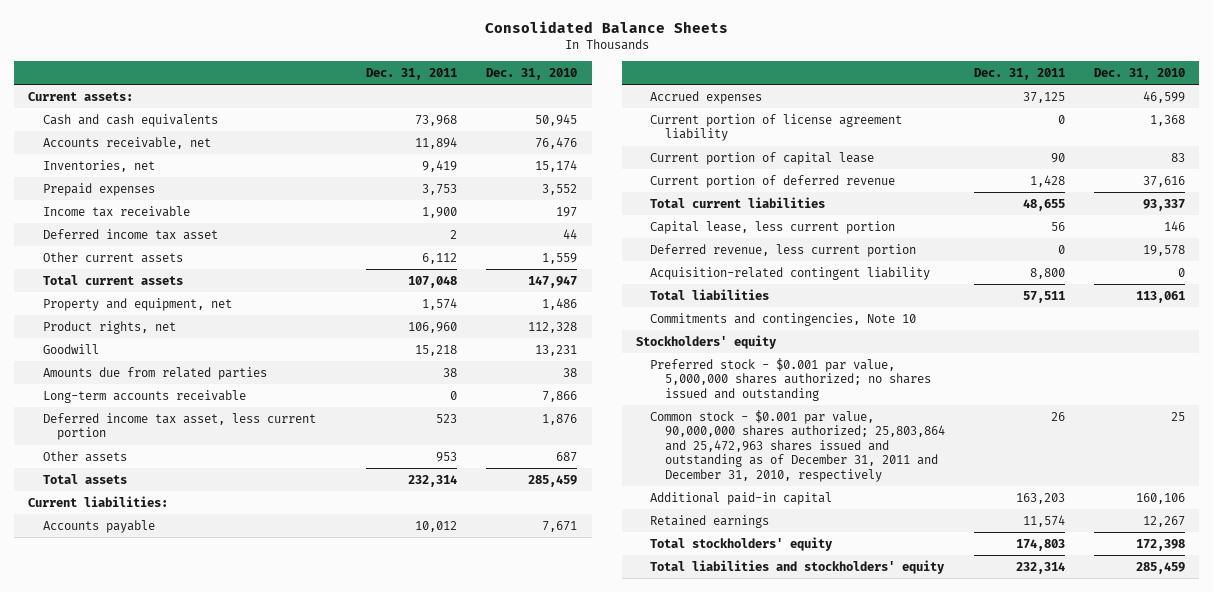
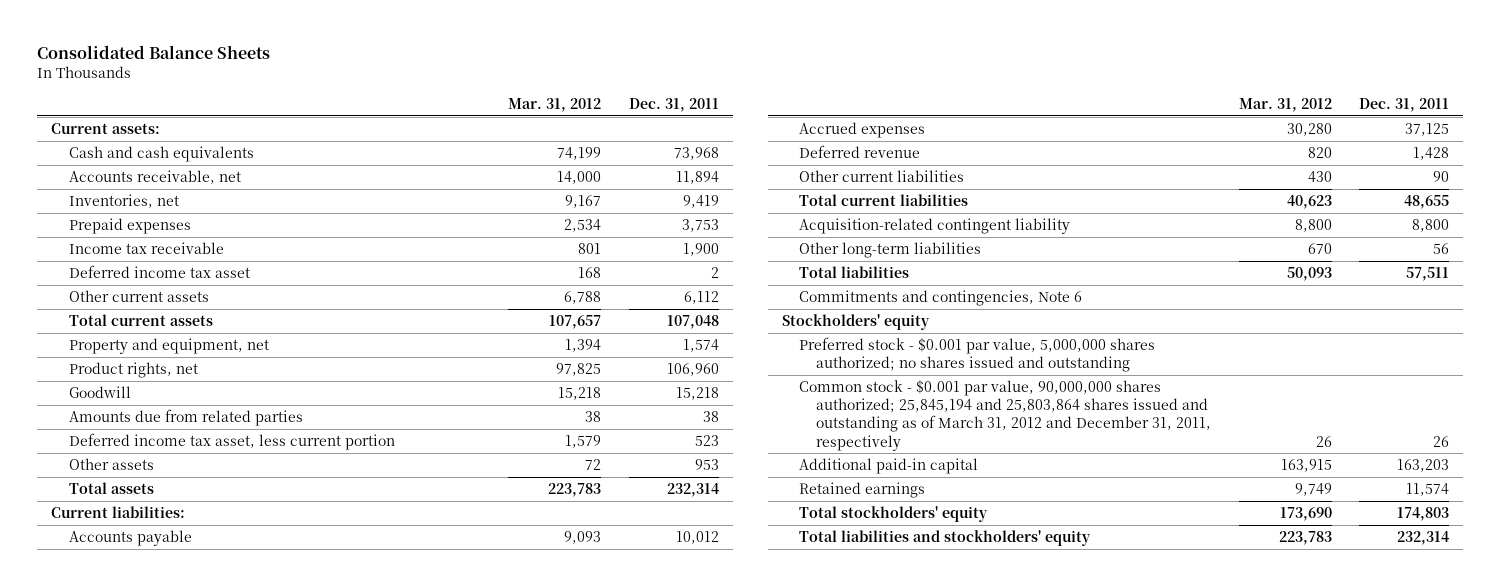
- | Dec. 31, 2011 | Dec. 31, 2010
+ | Mar. 31, 2012 | Dec. 31, 2011
- Long-term accounts receivable | 0 | 7,866
- Current portion of license agreement liability | 0 | 1,368
- Current portion of capital lease | 90 | 83
- Current portion of deferred revenue | 1,428 | 37,616
+ Deferred revenue | 820 | 1,428
+ Other current liabilities | 430 | 90
- Capital lease, less current portion | 56 | 146
- Deferred revenue, less current portion | 0 | 19,578
+ Other long-term liabilities | 670 | 56
- Commitments and contingencies, Note 10
+ Commitments and contingencies, Note 6
- Common stock - $0.001 par value, 90,000,000 shares authorized; 25,803,864 and 25,472,963 shares issued and outstanding as of December 31, 2011 and December 31, 2010, respectively | 26 | 25
+ Common stock - $0.001 par value, 90,000,000 shares authorized; 25,845,194 and 25,803,864 shares issued and outstanding as of March 31, 2012 and December 31, 2011, respectively | 26 | 26

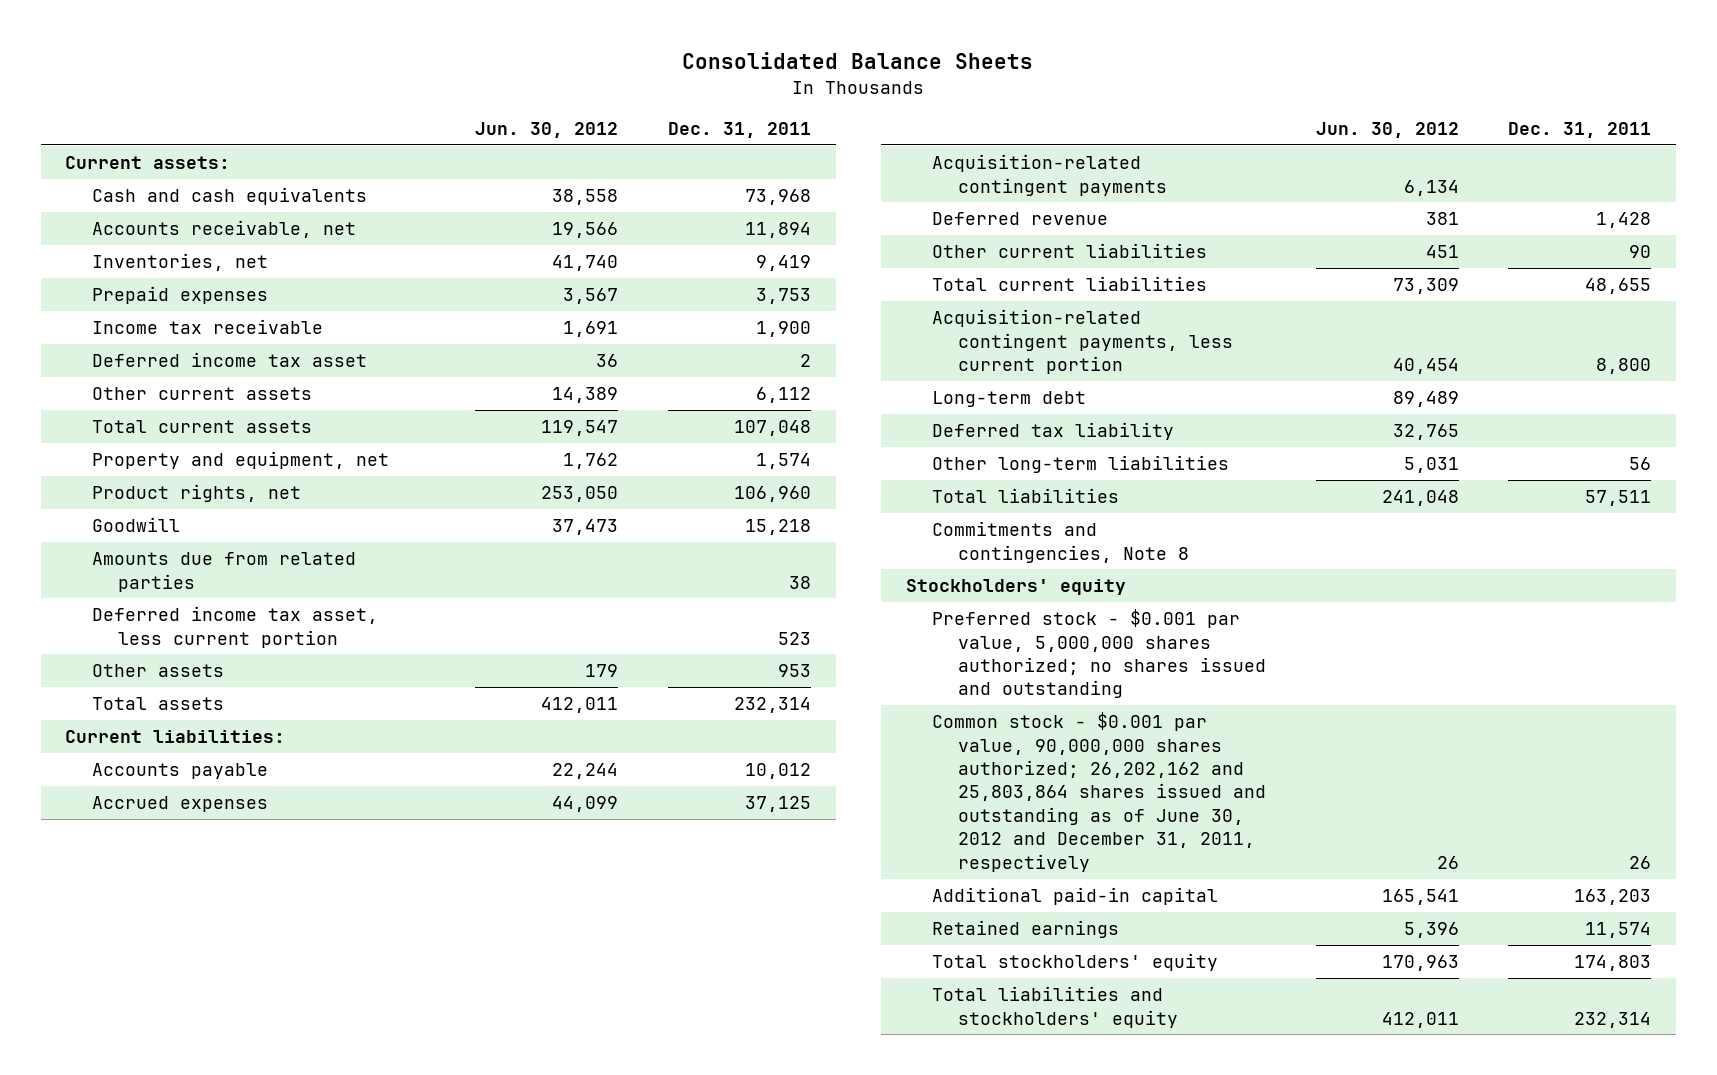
- | Mar. 31, 2012 | Dec. 31, 2011
+ | Jun. 30, 2012 | Dec. 31, 2011
+ Acquisition-related contingent payments | 6,134 |
- Acquisition-related contingent liability | 8,800 | 8,800
+ Acquisition-related contingent payments, less current portion | 40,454 | 8,800
+ Long-term debt | 89,489 |
+ Deferred tax liability | 32,765 |
- Commitments and contingencies, Note 6
+ Commitments and contingencies, Note 8
- Common stock - $0.001 par value, 90,000,000 shares authorized; 25,845,194 and 25,803,864 shares issued and outstanding as of March 31, 2012 and December 31, 2011, respectively | 26 | 26
+ Common stock - $0.001 par value, 90,000,000 shares authorized; 26,202,162 and 25,803,864 shares issued and outstanding as of June 30, 2012 and December 31, 2011, respectively | 26 | 26

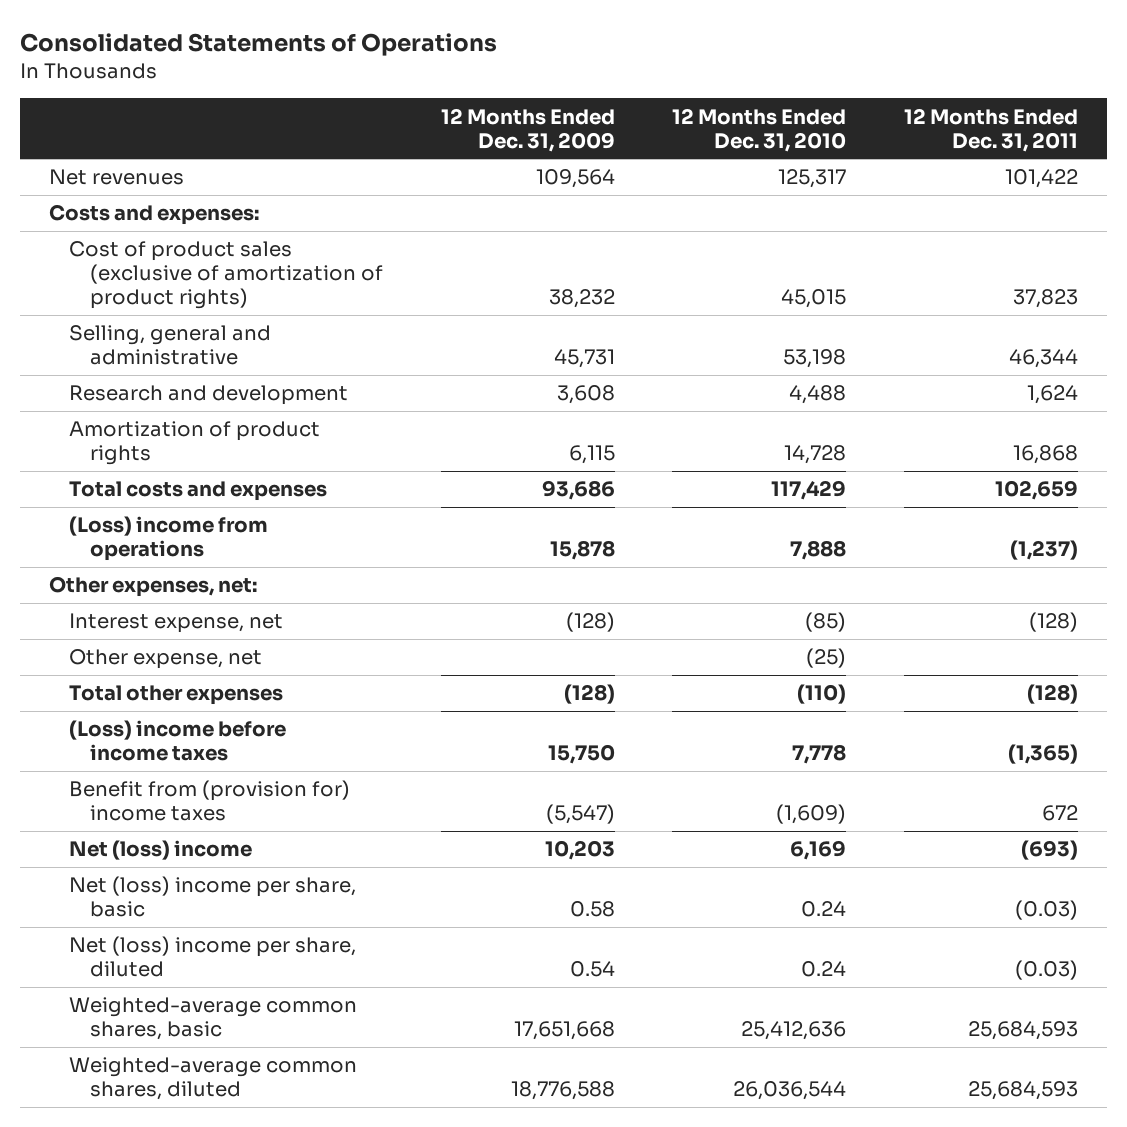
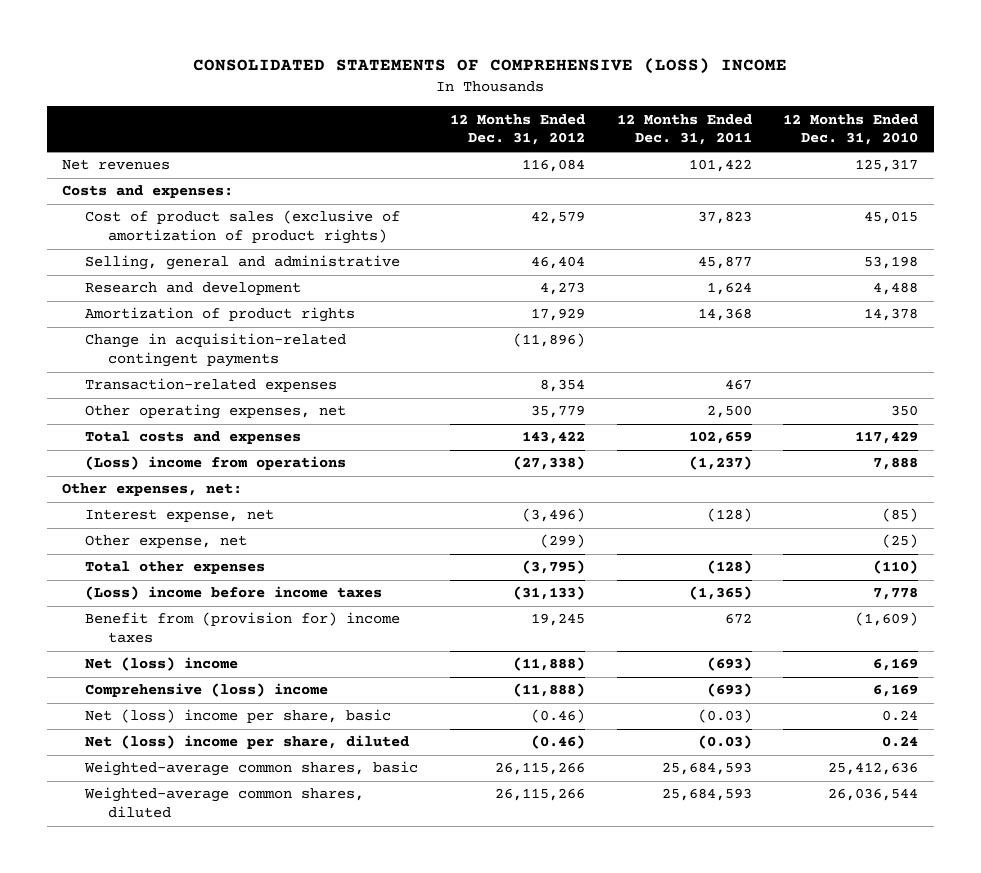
- Consolidated Statements of Operations
+ CONSOLIDATED STATEMENTS OF COMPREHENSIVE (LOSS) INCOME
- | 12 Months Ended Dec. 31, 2009 | 12 Months Ended Dec. 31, 2010 | 12 Months Ended Dec. 31, 2011
+ | 12 Months Ended Dec. 31, 2012 | 12 Months Ended Dec. 31, 2011 | 12 Months Ended Dec. 31, 2010
- Selling, general and administrative | 45,731 | 53,198 | 46,344
+ Selling, general and administrative | 46,404 | 45,877 | 53,198
- Amortization of product rights | 6,115 | 14,728 | 16,868
+ Amortization of product rights | 17,929 | 14,368 | 14,378
+ Change in acquisition-related contingent payments | (11,896) | |
+ Transaction-related expenses | 8,354 | 467 |
+ Other operating expenses, net | 35,779 | 2,500 | 350
+ Comprehensive (loss) income | (11,888) | (693) | 6,169

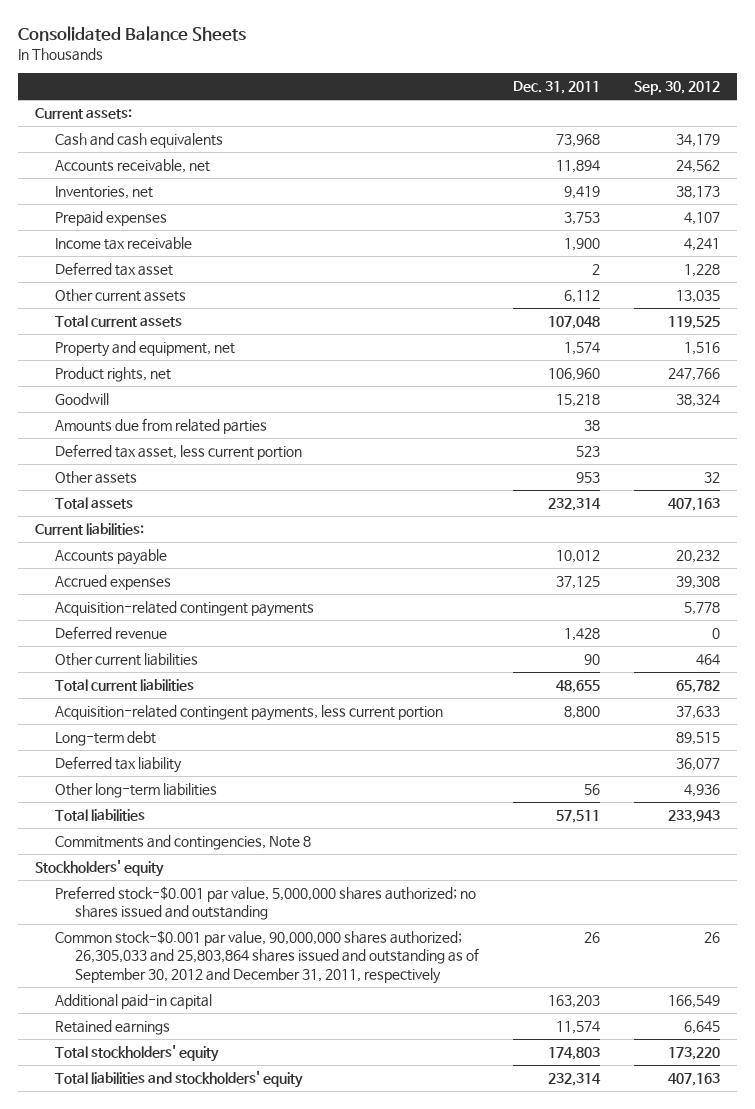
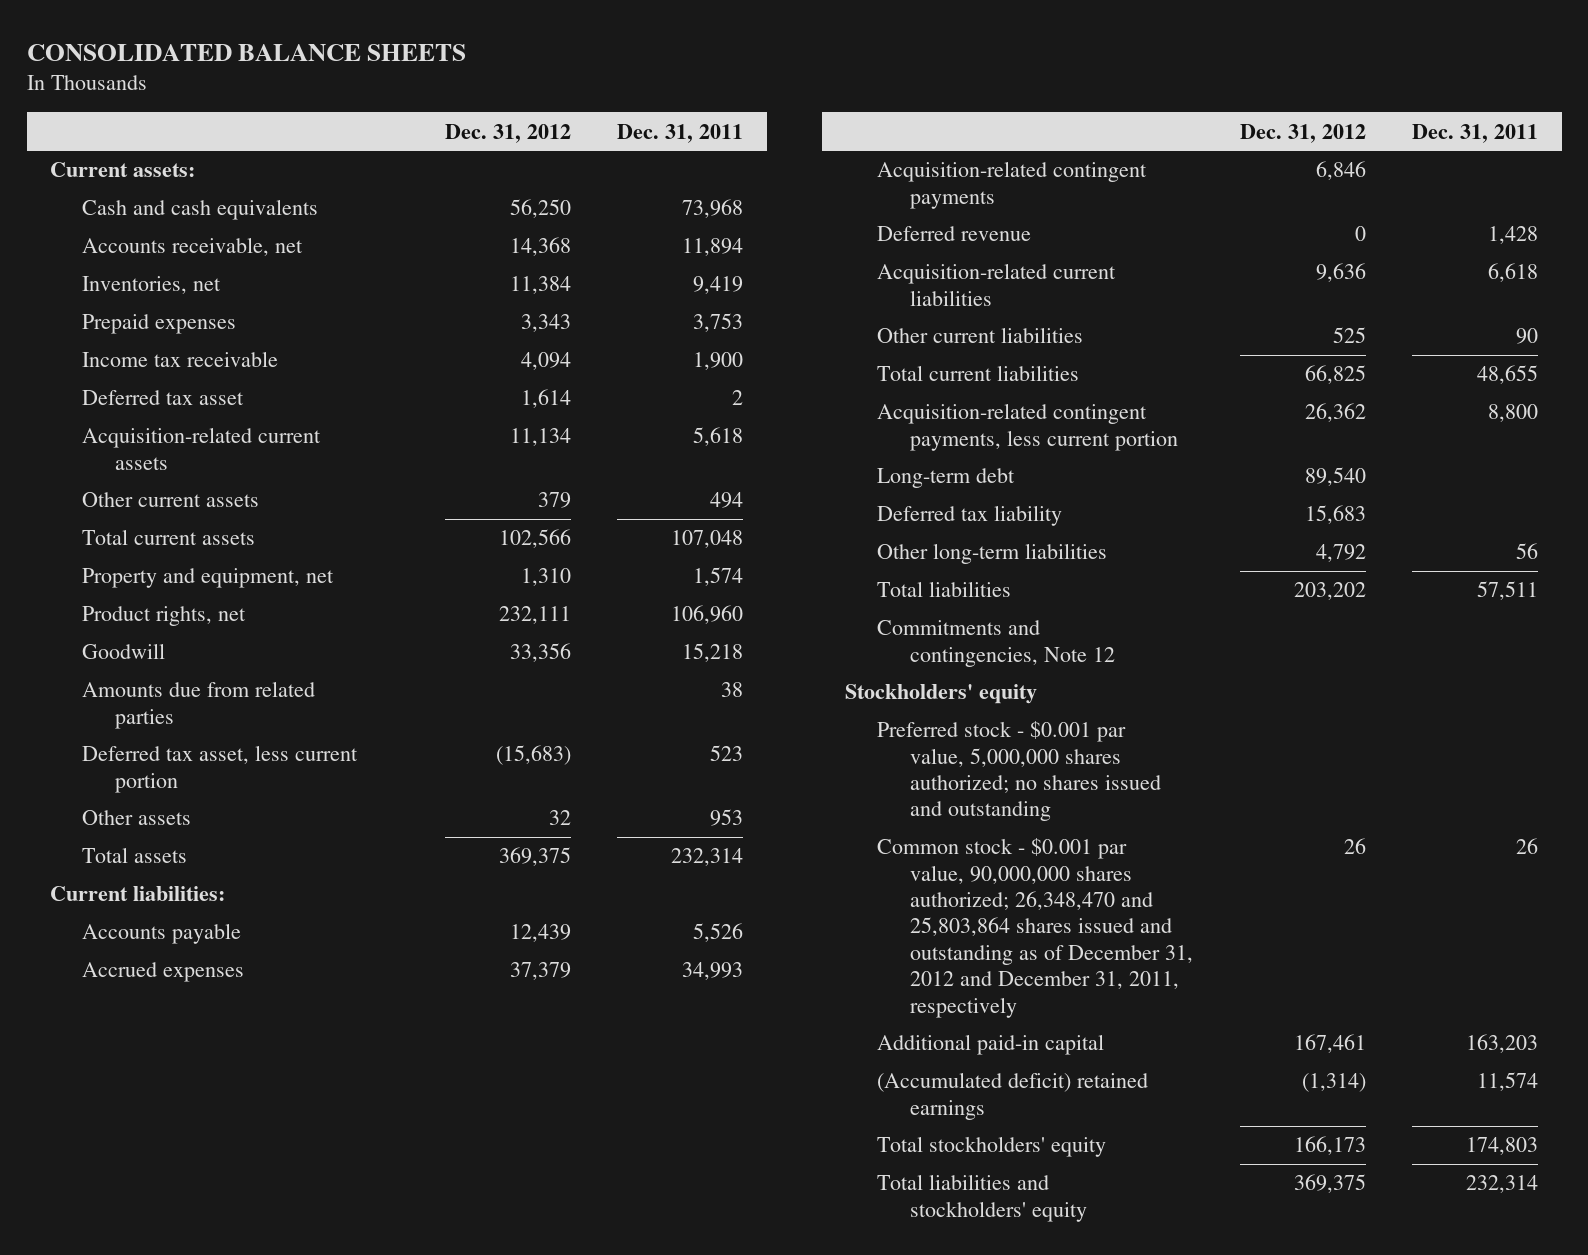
- Consolidated Balance Sheets
+ CONSOLIDATED BALANCE SHEETS
- | Dec. 31, 2011 | Sep. 30, 2012
+ | Dec. 31, 2012 | Dec. 31, 2011
- Other current assets | 6,112 | 13,035
+ Acquisition-related current assets | 11,134 | 5,618
+ Other current assets | 379 | 494
- Accounts payable | 10,012 | 20,232
- Accrued expenses | 37,125 | 39,308
+ Accounts payable | 12,439 | 5,526
+ Accrued expenses | 37,379 | 34,993
+ Acquisition-related current liabilities | 9,636 | 6,618
- Commitments and contingencies, Note 8
+ Commitments and contingencies, Note 12
- Preferred stock-$0.001 par value, 5,000,000 shares authorized; no shares issued and outstanding
- Common stock-$0.001 par value, 90,000,000 shares authorized; 26,305,033 and 25,803,864 shares issued and outstanding as of September 30, 2012 and December 31, 2011, respectively | 26 | 26
+ Preferred stock - $0.001 par value, 5,000,000 shares authorized; no shares issued and outstanding
+ Common stock - $0.001 par value, 90,000,000 shares authorized; 26,348,470 and 25,803,864 shares issued and outstanding as of December 31, 2012 and December 31, 2011, respectively | 26 | 26
- Retained earnings | 11,574 | 6,645
+ (Accumulated deficit) retained earnings | (1,314) | 11,574

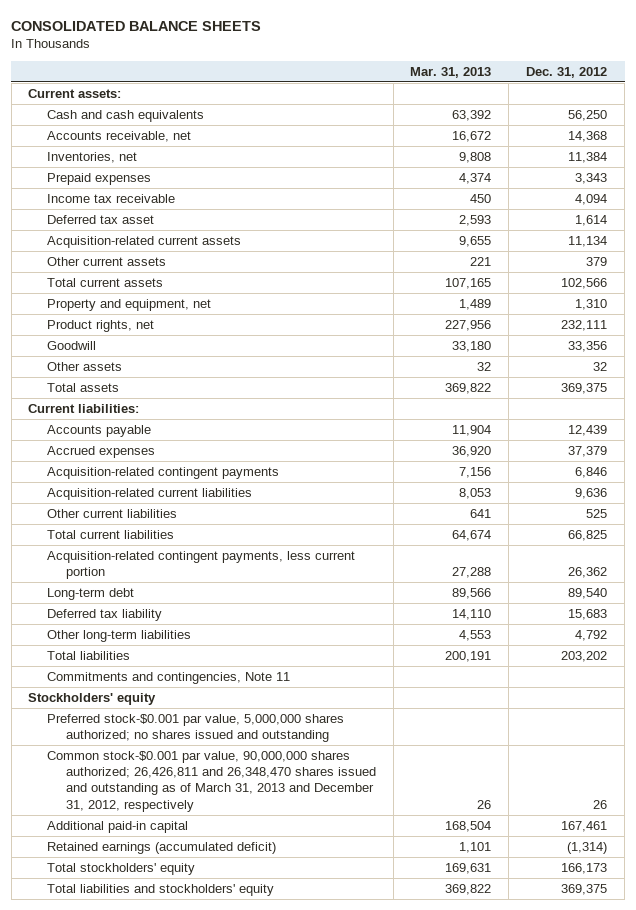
- | Dec. 31, 2012 | Dec. 31, 2011
+ | Mar. 31, 2013 | Dec. 31, 2012
- Amounts due from related parties | | 38
- Deferred tax asset, less current portion | (15,683) | 523
- Deferred revenue | 0 | 1,428
- Commitments and contingencies, Note 12
+ Commitments and contingencies, Note 11
- Preferred stock - $0.001 par value, 5,000,000 shares authorized; no shares issued and outstanding
- Common stock - $0.001 par value, 90,000,000 shares authorized; 26,348,470 and 25,803,864 shares issued and outstanding as of December 31, 2012 and December 31, 2011, respectively | 26 | 26
+ Preferred stock-$0.001 par value, 5,000,000 shares authorized; no shares issued and outstanding
+ Common stock-$0.001 par value, 90,000,000 shares authorized; 26,426,811 and 26,348,470 shares issued and outstanding as of March 31, 2013 and December 31, 2012, respectively | 26 | 26
- (Accumulated deficit) retained earnings | (1,314) | 11,574
+ Retained earnings (accumulated deficit) | 1,101 | (1,314)

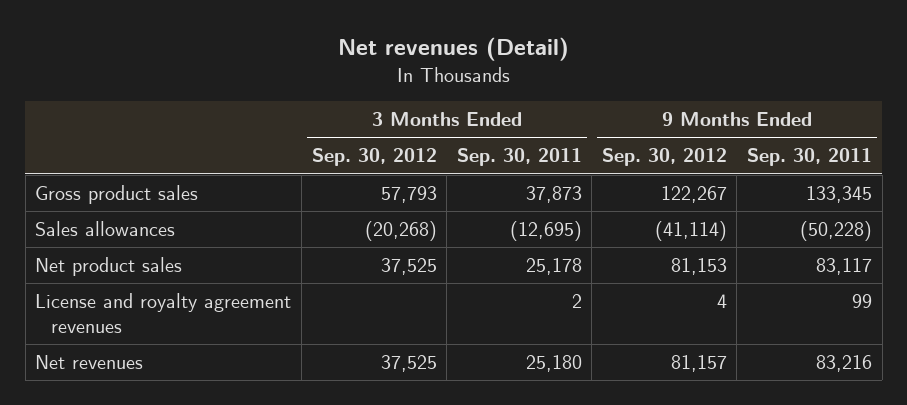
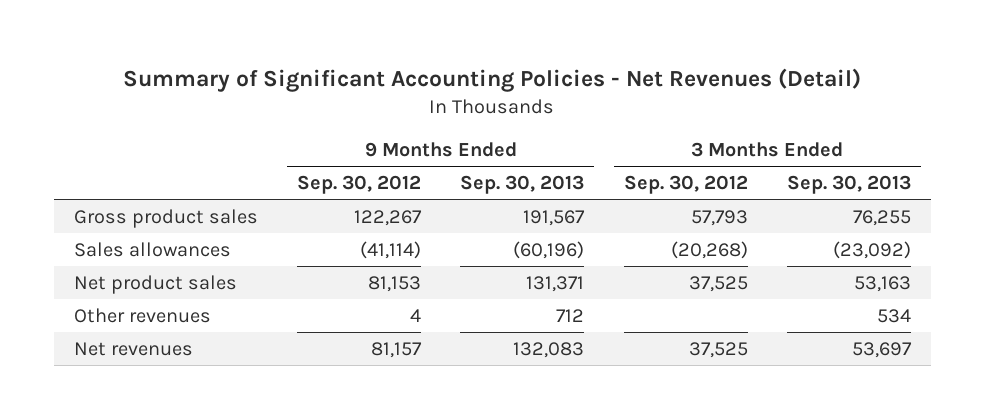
- Net revenues (Detail)
+ Summary of Significant Accounting Policies - Net Revenues (Detail)
- | 3 Months Ended Sep. 30, 2012 | 3 Months Ended Sep. 30, 2011 | 9 Months Ended Sep. 30, 2012 | 9 Months Ended Sep. 30, 2011
+ | 9 Months Ended Sep. 30, 2012 | 9 Months Ended Sep. 30, 2013 | 3 Months Ended Sep. 30, 2012 | 3 Months Ended Sep. 30, 2013
- License and royalty agreement revenues | | 2 | 4 | 99
+ Other revenues | 4 | 712 | | 534

